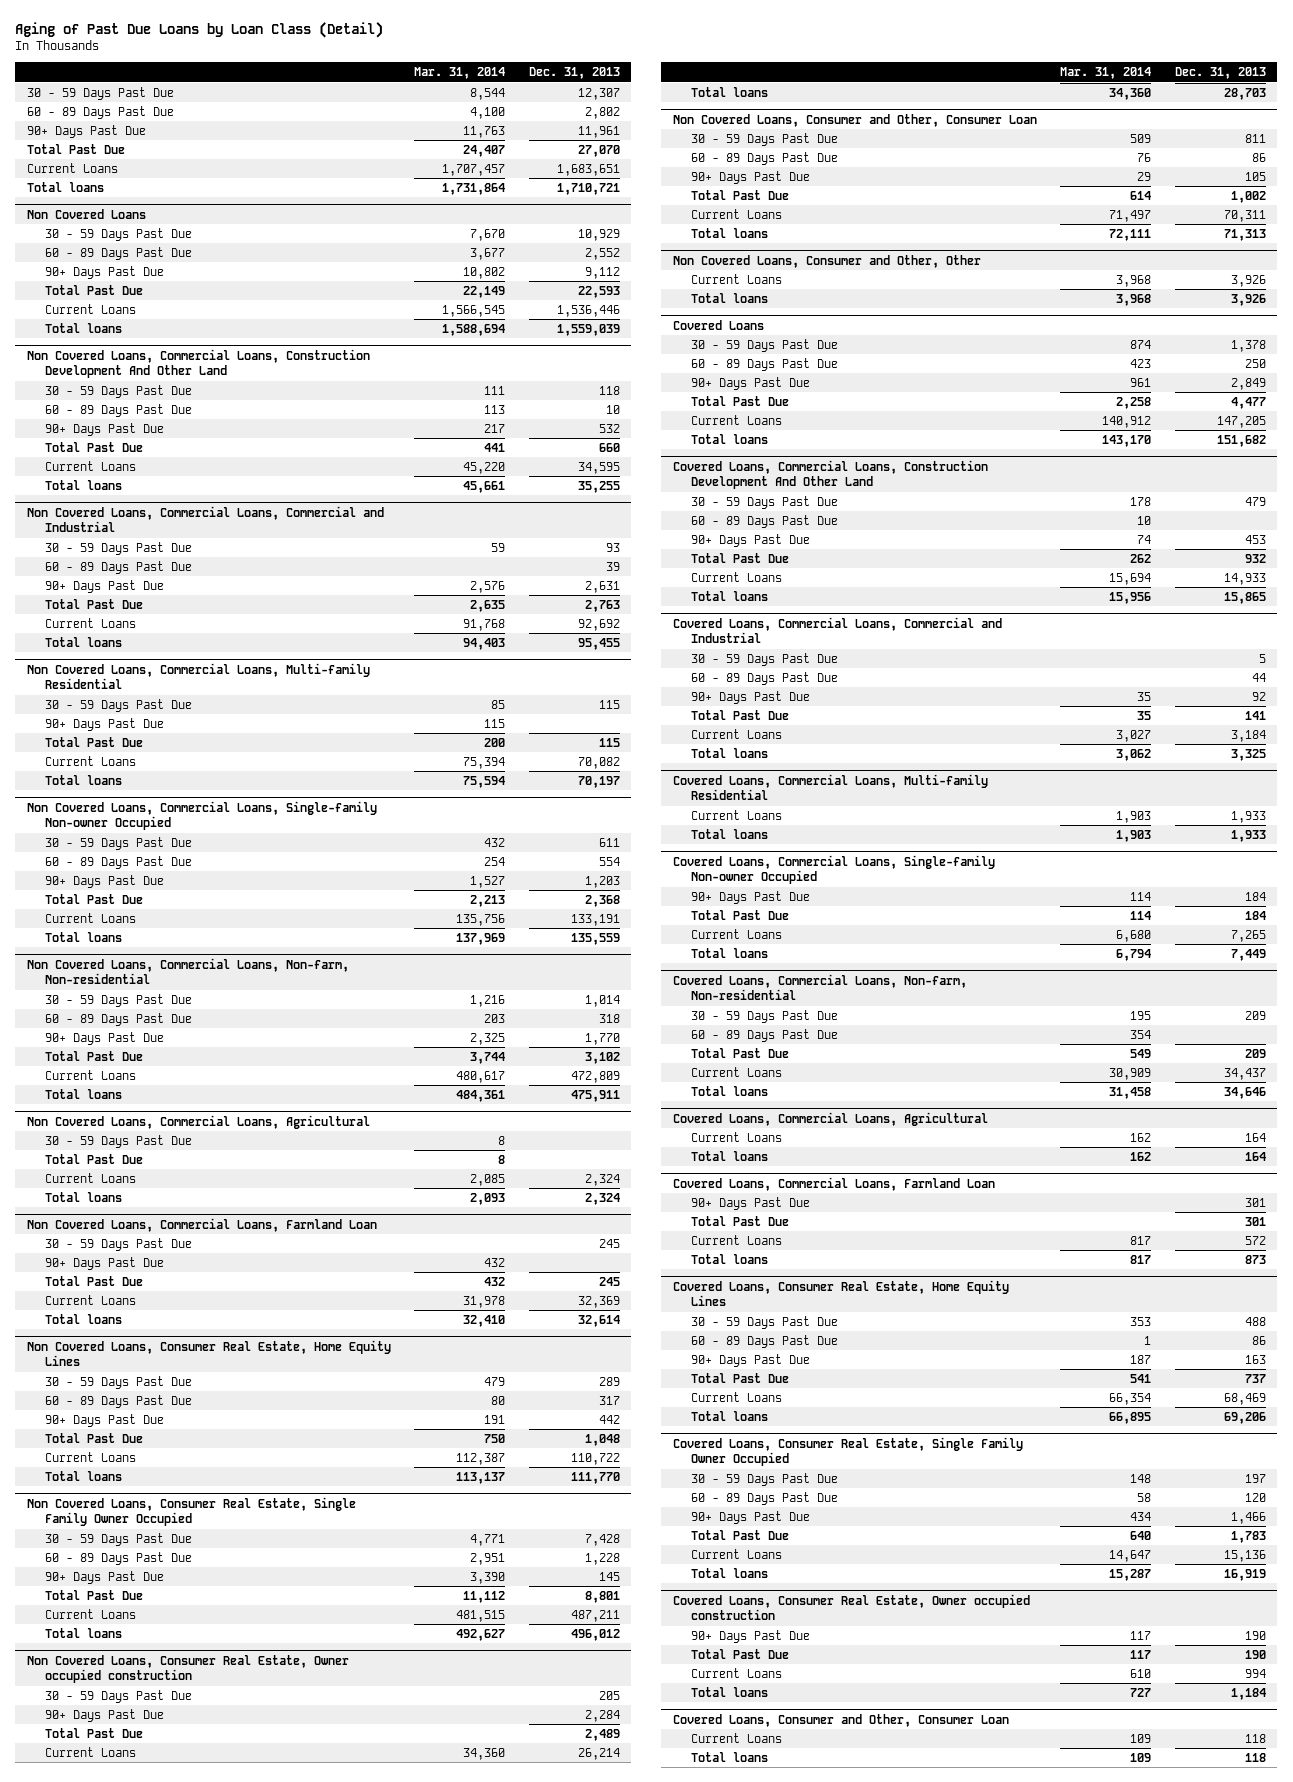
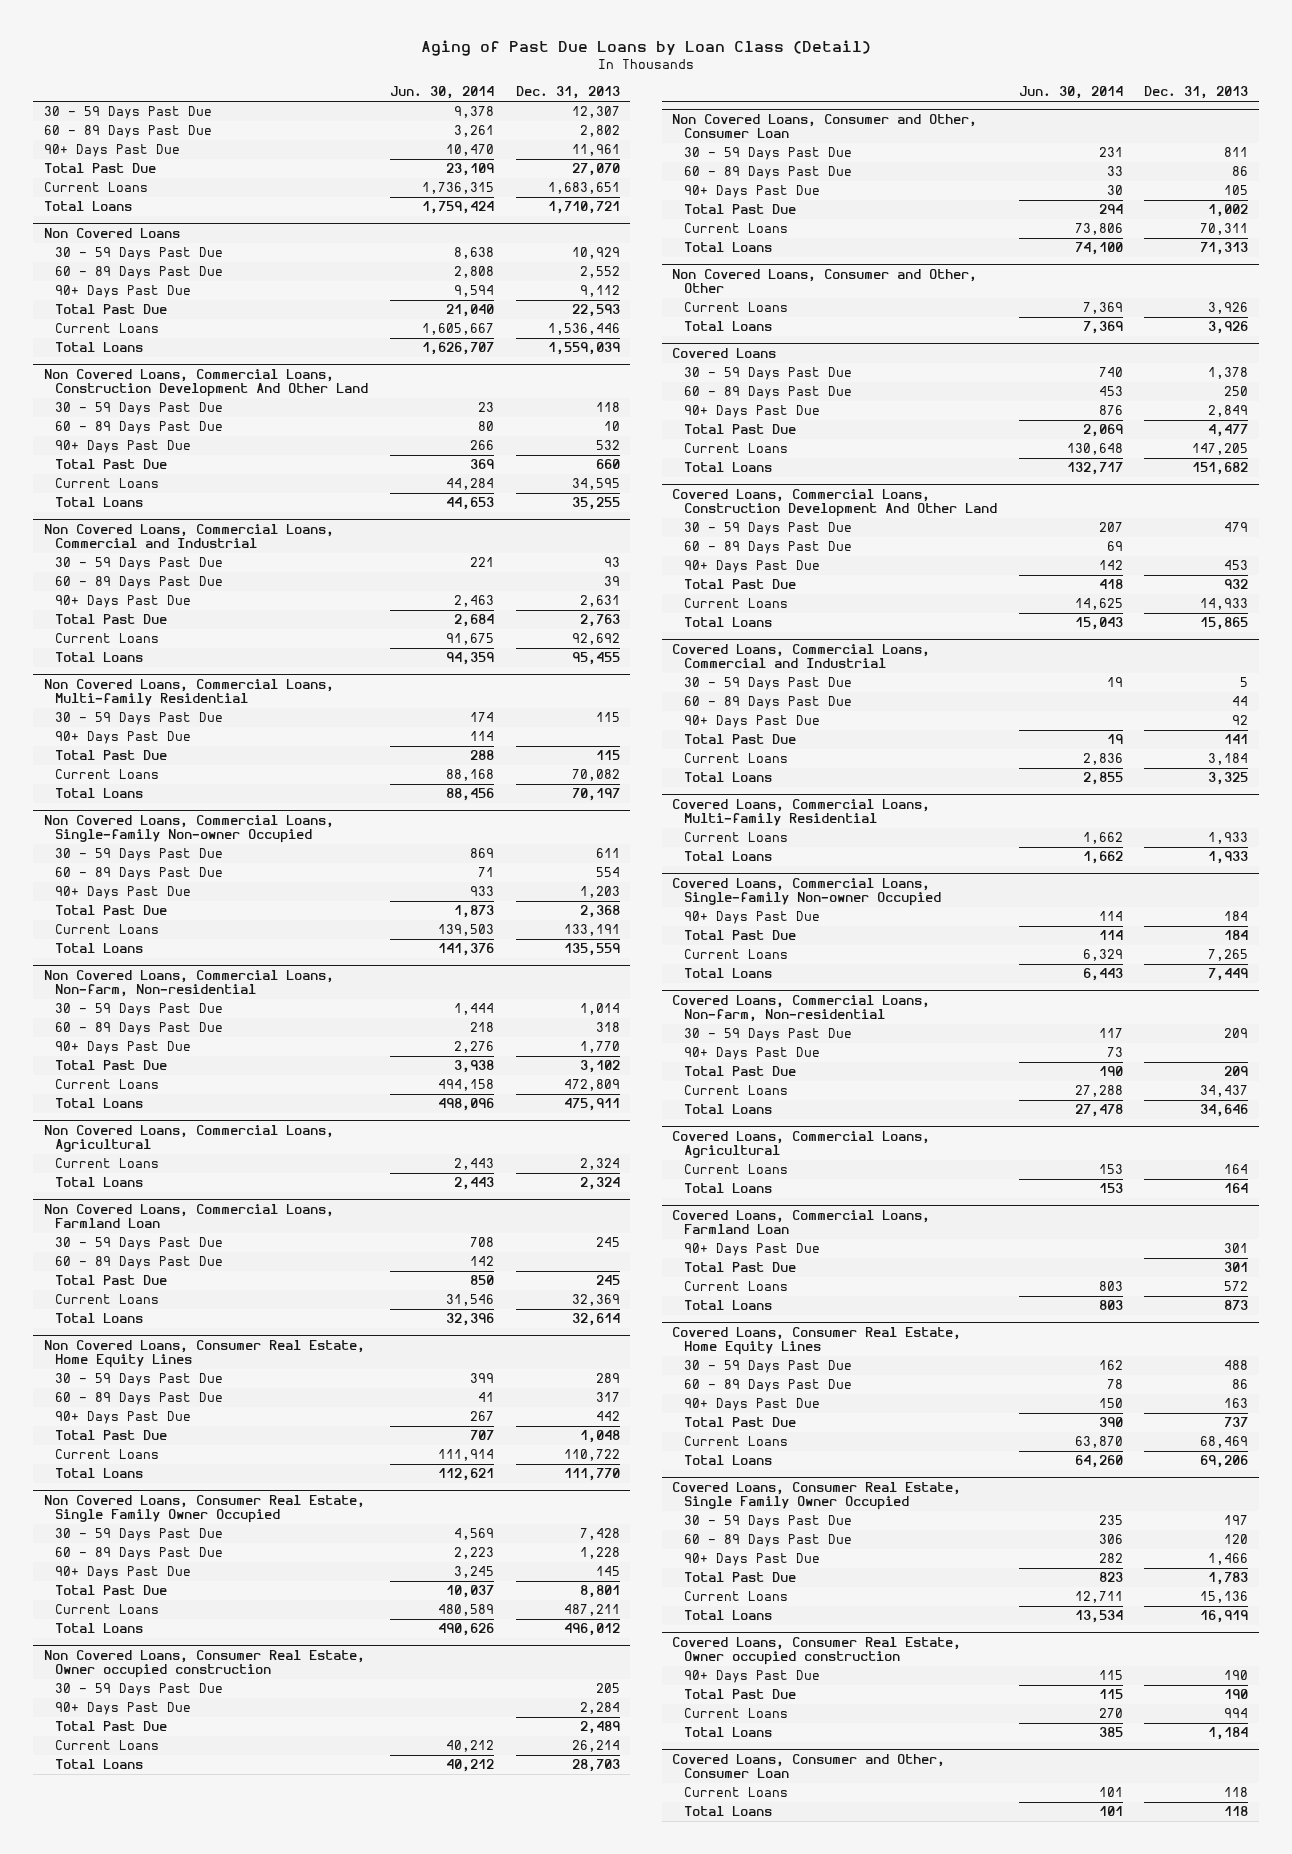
- | Mar. 31, 2014 | Dec. 31, 2013
+ | Jun. 30, 2014 | Dec. 31, 2013
- Total loans | 1,731,864 | 1,710,721
+ Total Loans | 1,759,424 | 1,710,721
@ Non Covered Loans
- Total loans | 1,588,694 | 1,559,039
+ Total Loans | 1,626,707 | 1,559,039
@ Non Covered Loans, Commercial Loans, Construction Development And Other Land
- Total loans | 45,661 | 35,255
+ Total Loans | 44,653 | 35,255
@ Non Covered Loans, Commercial Loans, Commercial and Industrial
- Total loans | 94,403 | 95,455
+ Total Loans | 94,359 | 95,455
@ Non Covered Loans, Commercial Loans, Multi-family Residential
- Total loans | 75,594 | 70,197
+ Total Loans | 88,456 | 70,197
@ Non Covered Loans, Commercial Loans, Single-family Non-owner Occupied
- Total loans | 137,969 | 135,559
+ Total Loans | 141,376 | 135,559
@ Non Covered Loans, Commercial Loans, Non-farm, Non-residential
- Total loans | 484,361 | 475,911
+ Total Loans | 498,096 | 475,911
@ Non Covered Loans, Commercial Loans, Agricultural
- 30 - 59 Days Past Due | 8 |
- Total Past Due | 8 |
- Total loans | 2,093 | 2,324
+ Total Loans | 2,443 | 2,324
@ Non Covered Loans, Commercial Loans, Farmland Loan
- 90+ Days Past Due | 432 |
+ 60 - 89 Days Past Due | 142 |
- Total loans | 32,410 | 32,614
+ Total Loans | 32,396 | 32,614
@ Non Covered Loans, Consumer Real Estate, Home Equity Lines
- Total loans | 113,137 | 111,770
+ Total Loans | 112,621 | 111,770
@ Non Covered Loans, Consumer Real Estate, Single Family Owner Occupied
- Total loans | 492,627 | 496,012
+ Total Loans | 490,626 | 496,012
@ Non Covered Loans, Consumer Real Estate, Owner occupied construction
- Total loans | 34,360 | 28,703
+ Total Loans | 40,212 | 28,703
@ Non Covered Loans, Consumer and Other, Consumer Loan
- Total loans | 72,111 | 71,313
+ Total Loans | 74,100 | 71,313
@ Non Covered Loans, Consumer and Other, Other
- Total loans | 3,968 | 3,926
+ Total Loans | 7,369 | 3,926
@ Covered Loans
- Total loans | 143,170 | 151,682
+ Total Loans | 132,717 | 151,682
@ Covered Loans, Commercial Loans, Construction Development And Other Land
- Total loans | 15,956 | 15,865
+ Total Loans | 15,043 | 15,865
@ Covered Loans, Commercial Loans, Commercial and Industrial
- Total loans | 3,062 | 3,325
+ Total Loans | 2,855 | 3,325
@ Covered Loans, Commercial Loans, Multi-family Residential
- Total loans | 1,903 | 1,933
+ Total Loans | 1,662 | 1,933
@ Covered Loans, Commercial Loans, Single-family Non-owner Occupied
- Total loans | 6,794 | 7,449
+ Total Loans | 6,443 | 7,449
@ Covered Loans, Commercial Loans, Non-farm, Non-residential
- 60 - 89 Days Past Due | 354 |
+ 90+ Days Past Due | 73 |
- Total loans | 31,458 | 34,646
+ Total Loans | 27,478 | 34,646
@ Covered Loans, Commercial Loans, Agricultural
- Total loans | 162 | 164
+ Total Loans | 153 | 164
@ Covered Loans, Commercial Loans, Farmland Loan
- Total loans | 817 | 873
+ Total Loans | 803 | 873
@ Covered Loans, Consumer Real Estate, Home Equity Lines
- Total loans | 66,895 | 69,206
+ Total Loans | 64,260 | 69,206
@ Covered Loans, Consumer Real Estate, Single Family Owner Occupied
- Total loans | 15,287 | 16,919
+ Total Loans | 13,534 | 16,919
@ Covered Loans, Consumer Real Estate, Owner occupied construction
- Total loans | 727 | 1,184
+ Total Loans | 385 | 1,184
@ Covered Loans, Consumer and Other, Consumer Loan
- Total loans | 109 | 118
+ Total Loans | 101 | 118

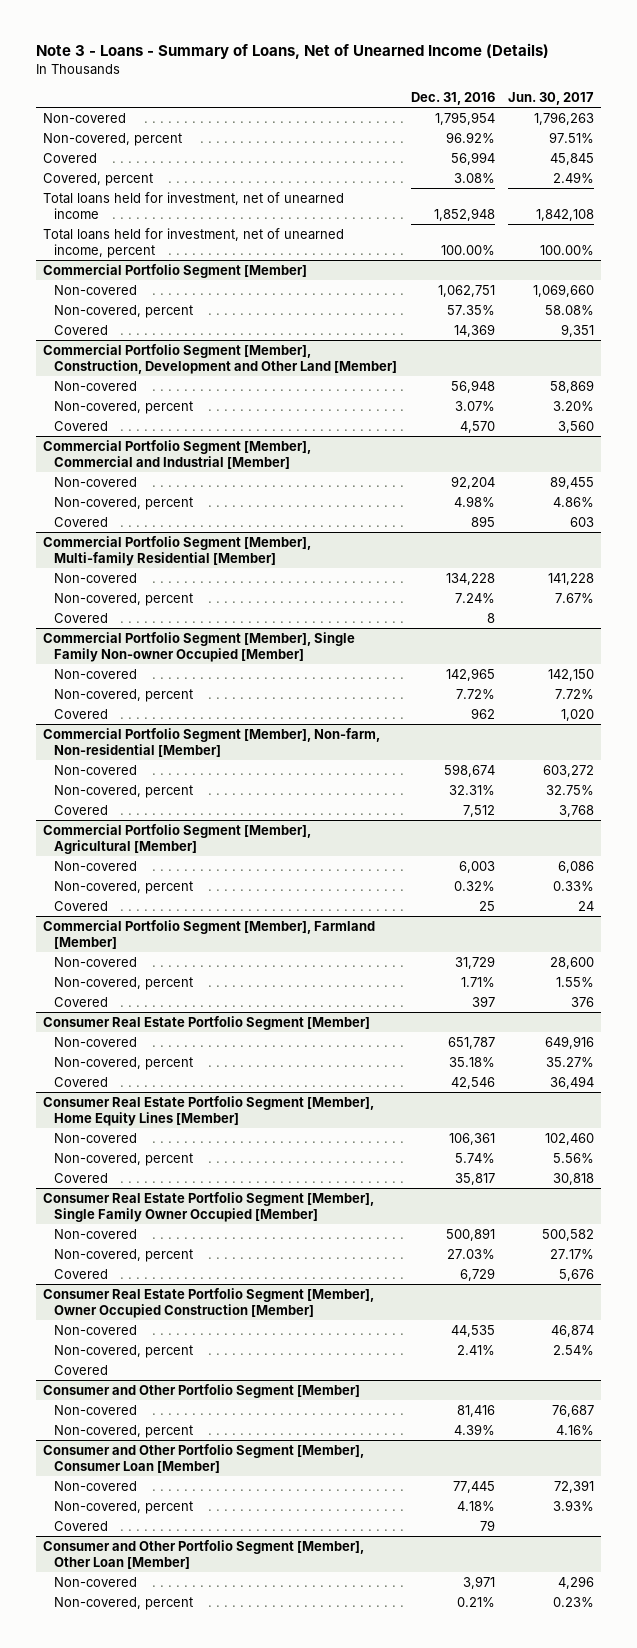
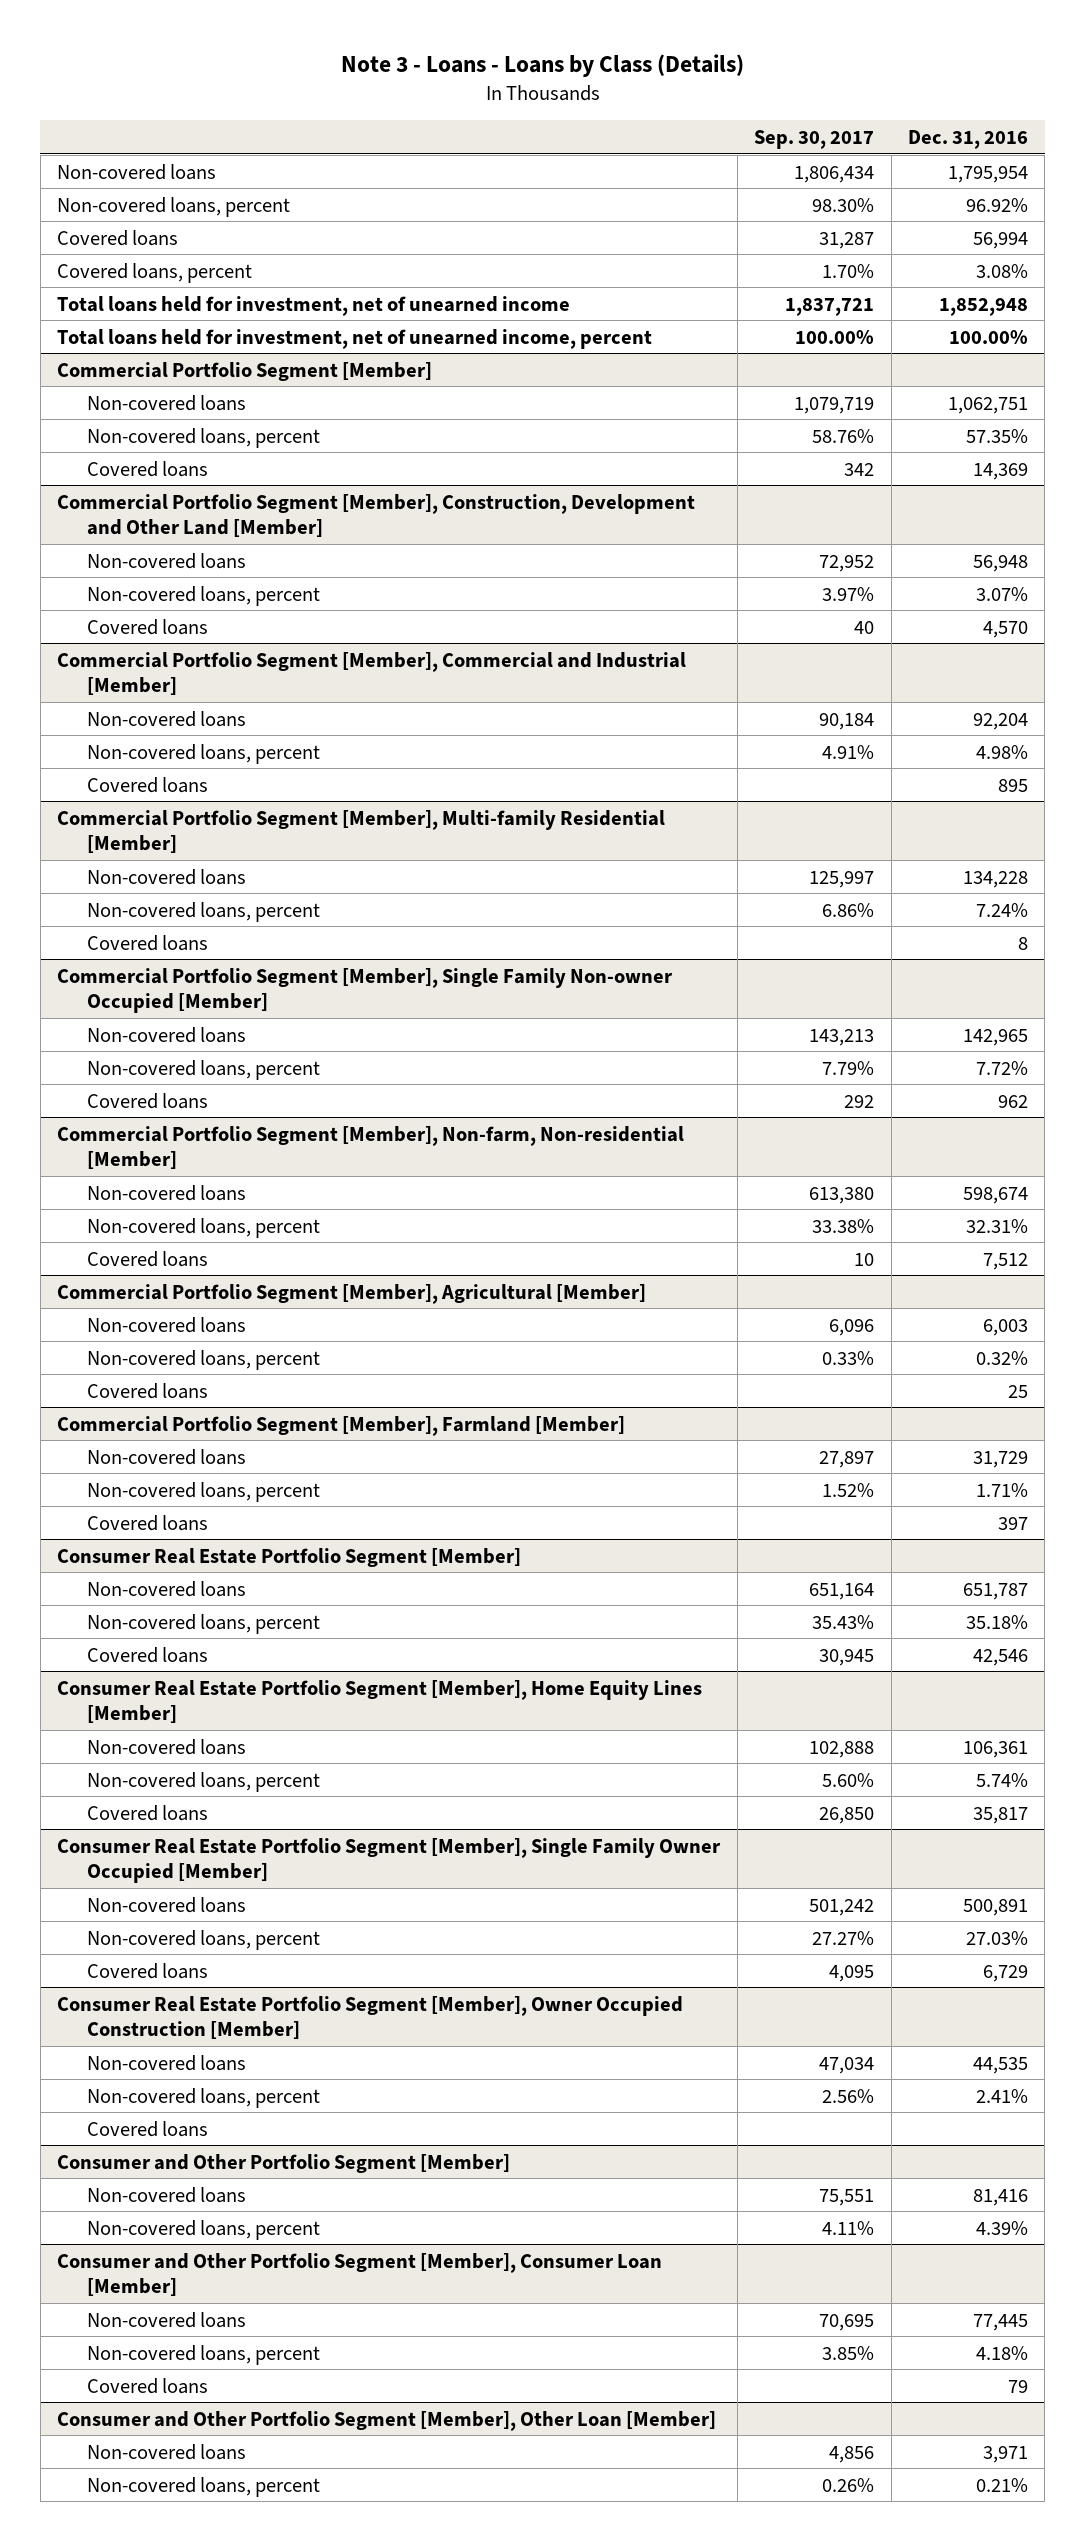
- Note 3 - Loans - Summary of Loans, Net of Unearned Income (Details)
+ Note 3 - Loans - Loans by Class (Details)
- | Dec. 31, 2016 | Jun. 30, 2017
+ | Sep. 30, 2017 | Dec. 31, 2016
- Non-covered | 1,795,954 | 1,796,263
- Non-covered, percent | 96.92% | 97.51%
- Covered | 56,994 | 45,845
- Covered, percent | 3.08% | 2.49%
+ Non-covered loans | 1,806,434 | 1,795,954
+ Non-covered loans, percent | 98.30% | 96.92%
+ Covered loans | 31,287 | 56,994
+ Covered loans, percent | 1.70% | 3.08%
@ Commercial Portfolio Segment [Member]
- Non-covered | 1,062,751 | 1,069,660
- Non-covered, percent | 57.35% | 58.08%
- Covered | 14,369 | 9,351
+ Non-covered loans | 1,079,719 | 1,062,751
+ Non-covered loans, percent | 58.76% | 57.35%
+ Covered loans | 342 | 14,369
@ Commercial Portfolio Segment [Member], Construction, Development and Other Land [Member]
- Non-covered | 56,948 | 58,869
- Non-covered, percent | 3.07% | 3.20%
- Covered | 4,570 | 3,560
+ Non-covered loans | 72,952 | 56,948
+ Non-covered loans, percent | 3.97% | 3.07%
+ Covered loans | 40 | 4,570
@ Commercial Portfolio Segment [Member], Commercial and Industrial [Member]
- Non-covered | 92,204 | 89,455
- Non-covered, percent | 4.98% | 4.86%
- Covered | 895 | 603
+ Non-covered loans | 90,184 | 92,204
+ Non-covered loans, percent | 4.91% | 4.98%
+ Covered loans | | 895
@ Commercial Portfolio Segment [Member], Multi-family Residential [Member]
- Non-covered | 134,228 | 141,228
- Non-covered, percent | 7.24% | 7.67%
- Covered | 8 |
+ Non-covered loans | 125,997 | 134,228
+ Non-covered loans, percent | 6.86% | 7.24%
+ Covered loans | | 8
@ Commercial Portfolio Segment [Member], Single Family Non-owner Occupied [Member]
- Non-covered | 142,965 | 142,150
- Non-covered, percent | 7.72% | 7.72%
- Covered | 962 | 1,020
+ Non-covered loans | 143,213 | 142,965
+ Non-covered loans, percent | 7.79% | 7.72%
+ Covered loans | 292 | 962
@ Commercial Portfolio Segment [Member], Non-farm, Non-residential [Member]
- Non-covered | 598,674 | 603,272
- Non-covered, percent | 32.31% | 32.75%
- Covered | 7,512 | 3,768
+ Non-covered loans | 613,380 | 598,674
+ Non-covered loans, percent | 33.38% | 32.31%
+ Covered loans | 10 | 7,512
@ Commercial Portfolio Segment [Member], Agricultural [Member]
- Non-covered | 6,003 | 6,086
- Non-covered, percent | 0.32% | 0.33%
- Covered | 25 | 24
+ Non-covered loans | 6,096 | 6,003
+ Non-covered loans, percent | 0.33% | 0.32%
+ Covered loans | | 25
@ Commercial Portfolio Segment [Member], Farmland [Member]
- Non-covered | 31,729 | 28,600
- Non-covered, percent | 1.71% | 1.55%
- Covered | 397 | 376
+ Non-covered loans | 27,897 | 31,729
+ Non-covered loans, percent | 1.52% | 1.71%
+ Covered loans | | 397
@ Consumer Real Estate Portfolio Segment [Member]
- Non-covered | 651,787 | 649,916
- Non-covered, percent | 35.18% | 35.27%
- Covered | 42,546 | 36,494
+ Non-covered loans | 651,164 | 651,787
+ Non-covered loans, percent | 35.43% | 35.18%
+ Covered loans | 30,945 | 42,546
@ Consumer Real Estate Portfolio Segment [Member], Home Equity Lines [Member]
- Non-covered | 106,361 | 102,460
- Non-covered, percent | 5.74% | 5.56%
- Covered | 35,817 | 30,818
+ Non-covered loans | 102,888 | 106,361
+ Non-covered loans, percent | 5.60% | 5.74%
+ Covered loans | 26,850 | 35,817
@ Consumer Real Estate Portfolio Segment [Member], Single Family Owner Occupied [Member]
- Non-covered | 500,891 | 500,582
- Non-covered, percent | 27.03% | 27.17%
- Covered | 6,729 | 5,676
+ Non-covered loans | 501,242 | 500,891
+ Non-covered loans, percent | 27.27% | 27.03%
+ Covered loans | 4,095 | 6,729
@ Consumer Real Estate Portfolio Segment [Member], Owner Occupied Construction [Member]
- Non-covered | 44,535 | 46,874
- Non-covered, percent | 2.41% | 2.54%
- Covered
+ Non-covered loans | 47,034 | 44,535
+ Non-covered loans, percent | 2.56% | 2.41%
+ Covered loans
@ Consumer and Other Portfolio Segment [Member]
- Non-covered | 81,416 | 76,687
- Non-covered, percent | 4.39% | 4.16%
+ Non-covered loans | 75,551 | 81,416
+ Non-covered loans, percent | 4.11% | 4.39%
@ Consumer and Other Portfolio Segment [Member], Consumer Loan [Member]
- Non-covered | 77,445 | 72,391
- Non-covered, percent | 4.18% | 3.93%
- Covered | 79 |
+ Non-covered loans | 70,695 | 77,445
+ Non-covered loans, percent | 3.85% | 4.18%
+ Covered loans | | 79
@ Consumer and Other Portfolio Segment [Member], Other Loan [Member]
- Non-covered | 3,971 | 4,296
- Non-covered, percent | 0.21% | 0.23%
+ Non-covered loans | 4,856 | 3,971
+ Non-covered loans, percent | 0.26% | 0.21%

